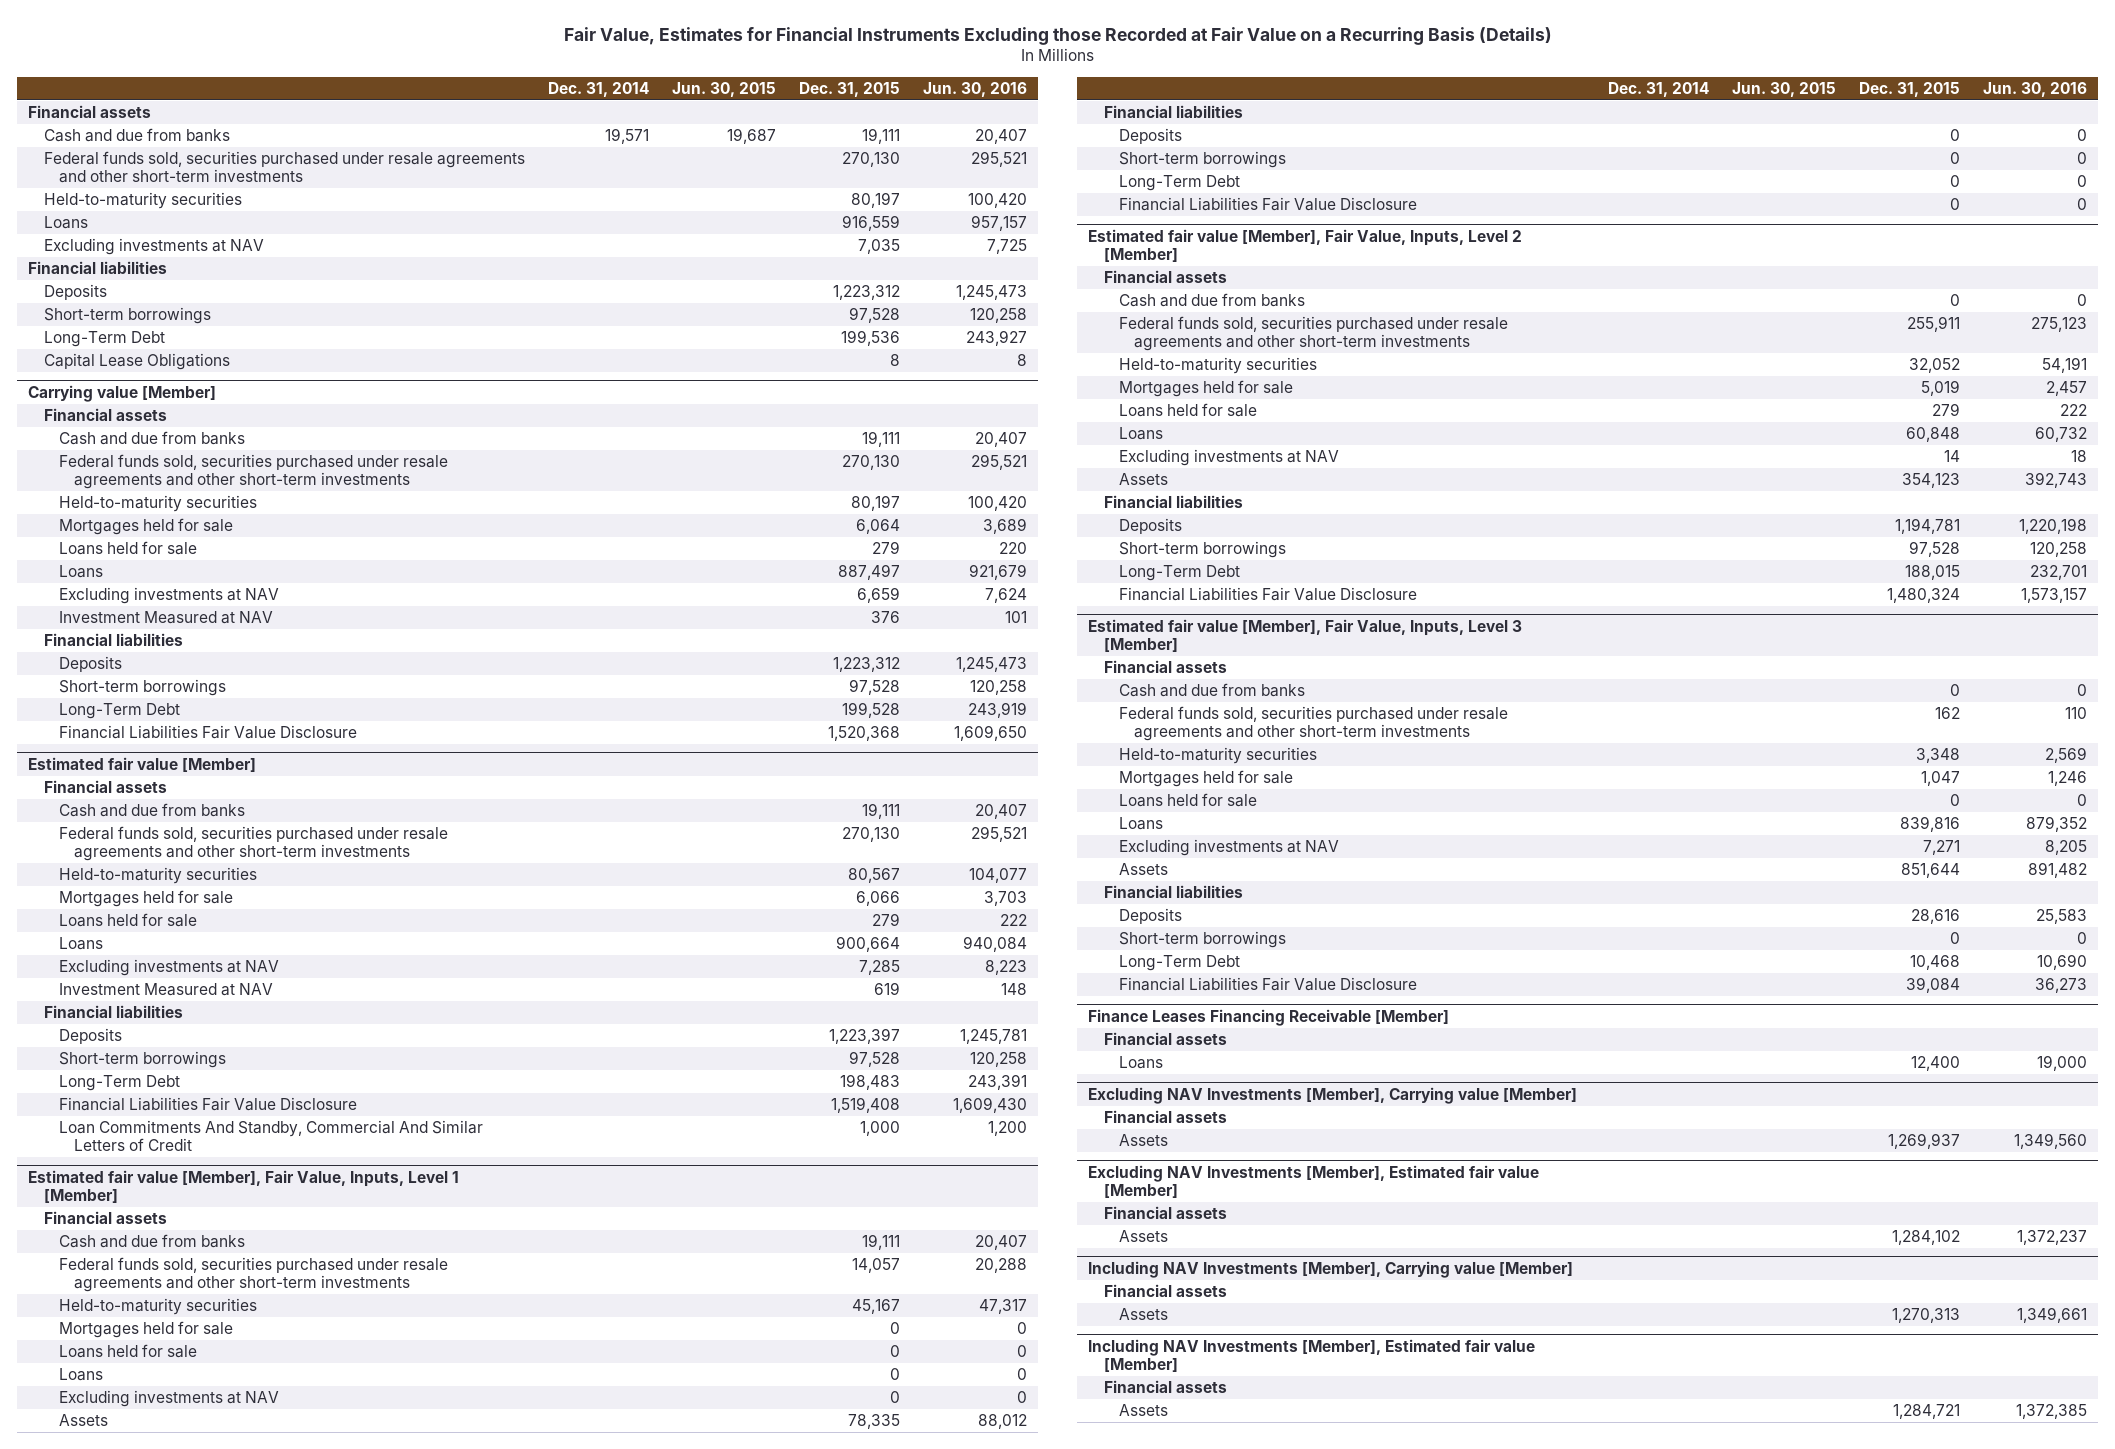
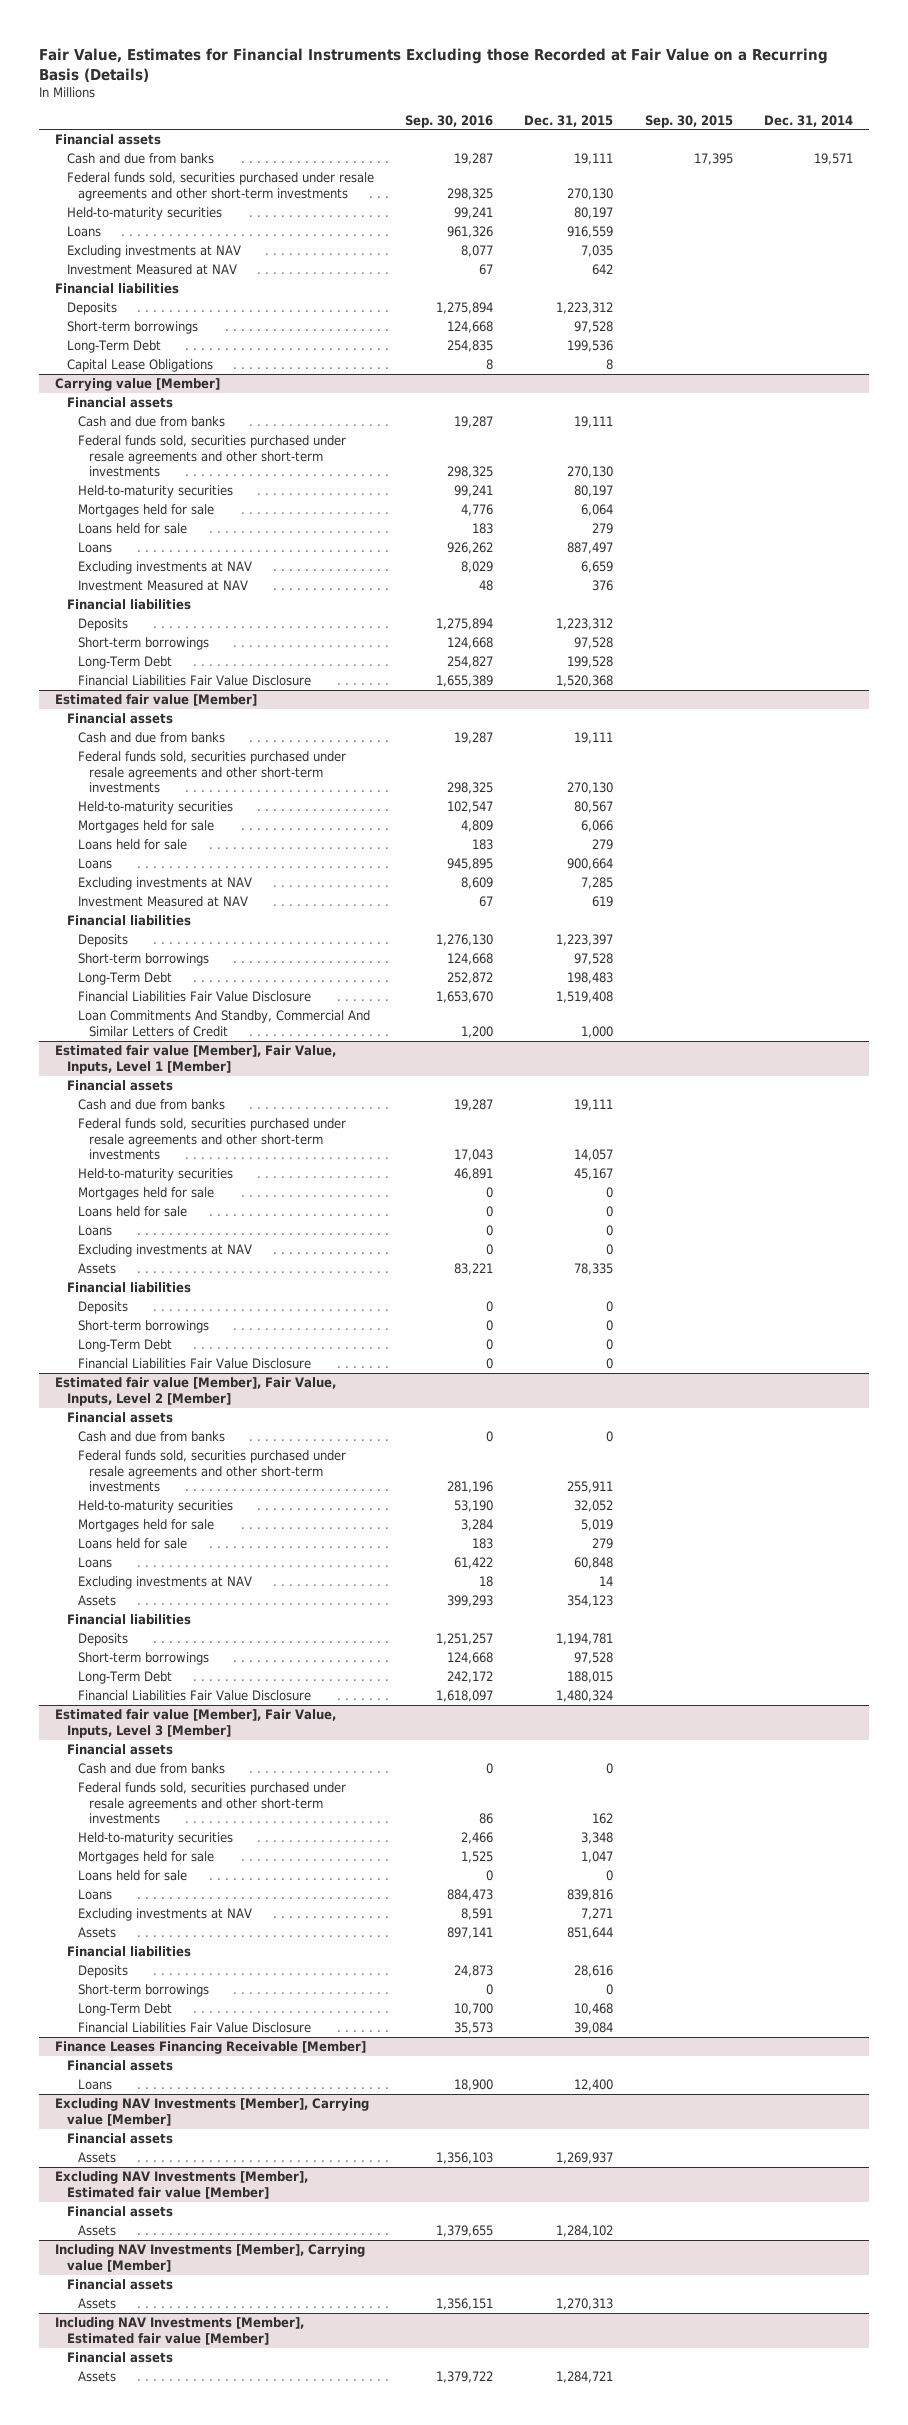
- | Dec. 31, 2014 | Jun. 30, 2015 | Dec. 31, 2015 | Jun. 30, 2016
+ | Sep. 30, 2016 | Dec. 31, 2015 | Sep. 30, 2015 | Dec. 31, 2014
+ Investment Measured at NAV | 67 | 642 | |

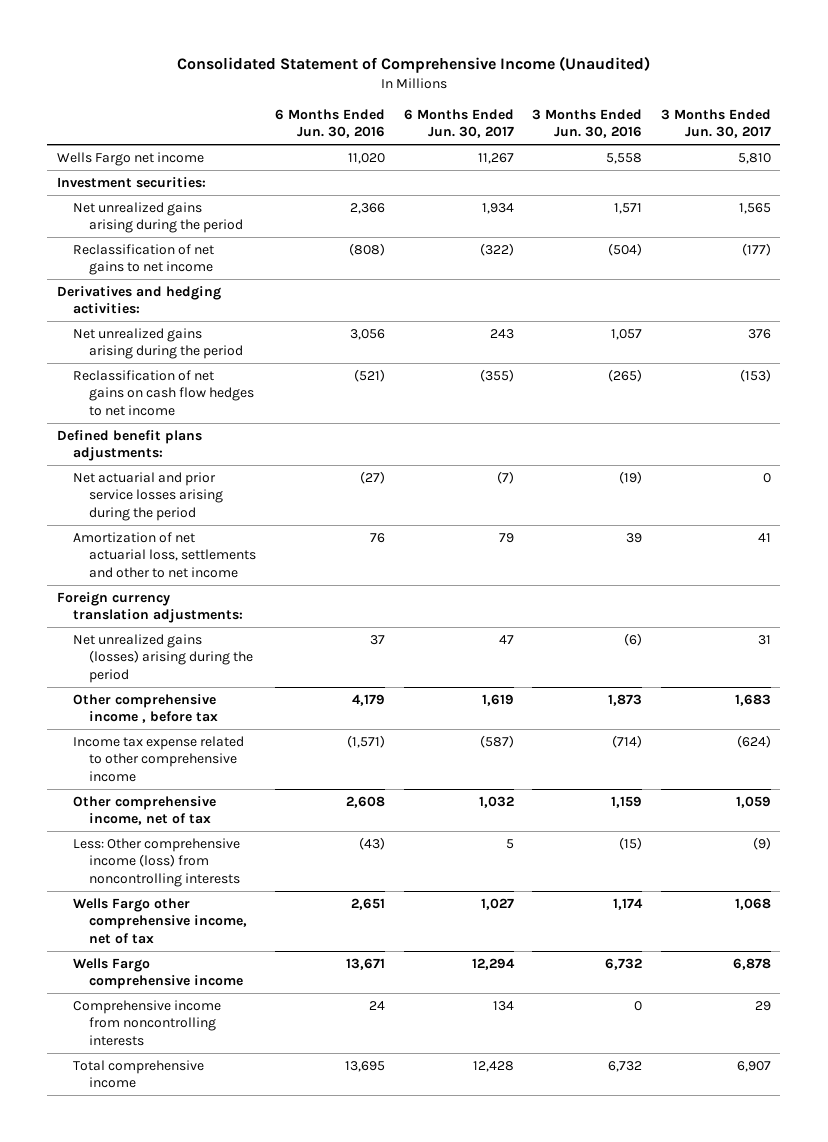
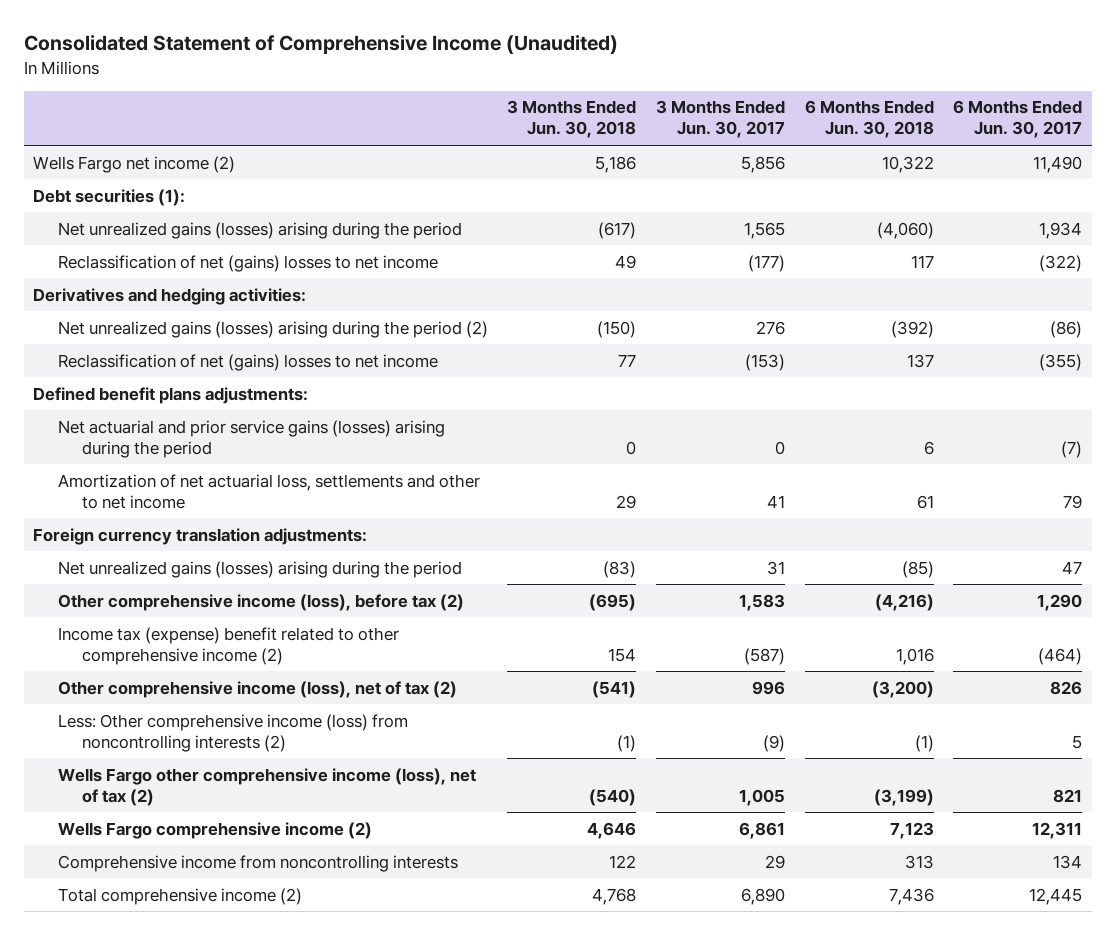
- | 6 Months Ended Jun. 30, 2016 | 6 Months Ended Jun. 30, 2017 | 3 Months Ended Jun. 30, 2016 | 3 Months Ended Jun. 30, 2017
+ | 3 Months Ended Jun. 30, 2018 | 3 Months Ended Jun. 30, 2017 | 6 Months Ended Jun. 30, 2018 | 6 Months Ended Jun. 30, 2017
- Wells Fargo net income | 11,020 | 11,267 | 5,558 | 5,810
- Investment securities:
- Net unrealized gains arising during the period | 2,366 | 1,934 | 1,571 | 1,565
- Reclassification of net gains to net income | (808) | (322) | (504) | (177)
+ Wells Fargo net income (2) | 5,186 | 5,856 | 10,322 | 11,490
+ Debt securities (1):
+ Net unrealized gains (losses) arising during the period | (617) | 1,565 | (4,060) | 1,934
+ Reclassification of net (gains) losses to net income | 49 | (177) | 117 | (322)
- Net unrealized gains arising during the period | 3,056 | 243 | 1,057 | 376
- Reclassification of net gains on cash flow hedges to net income | (521) | (355) | (265) | (153)
+ Net unrealized gains (losses) arising during the period (2) | (150) | 276 | (392) | (86)
+ Reclassification of net (gains) losses to net income | 77 | (153) | 137 | (355)
- Net actuarial and prior service losses arising during the period | (27) | (7) | (19) | 0
+ Net actuarial and prior service gains (losses) arising during the period | 0 | 0 | 6 | (7)
- Other comprehensive income , before tax | 4,179 | 1,619 | 1,873 | 1,683
- Income tax expense related to other comprehensive income | (1,571) | (587) | (714) | (624)
- Other comprehensive income, net of tax | 2,608 | 1,032 | 1,159 | 1,059
- Less: Other comprehensive income (loss) from noncontrolling interests | (43) | 5 | (15) | (9)
- Wells Fargo other comprehensive income, net of tax | 2,651 | 1,027 | 1,174 | 1,068
- Wells Fargo comprehensive income | 13,671 | 12,294 | 6,732 | 6,878
+ Other comprehensive income (loss), before tax (2) | (695) | 1,583 | (4,216) | 1,290
+ Income tax (expense) benefit related to other comprehensive income (2) | 154 | (587) | 1,016 | (464)
+ Other comprehensive income (loss), net of tax (2) | (541) | 996 | (3,200) | 826
+ Less: Other comprehensive income (loss) from noncontrolling interests (2) | (1) | (9) | (1) | 5
+ Wells Fargo other comprehensive income (loss), net of tax (2) | (540) | 1,005 | (3,199) | 821
+ Wells Fargo comprehensive income (2) | 4,646 | 6,861 | 7,123 | 12,311
- Total comprehensive income | 13,695 | 12,428 | 6,732 | 6,907
+ Total comprehensive income (2) | 4,768 | 6,890 | 7,436 | 12,445

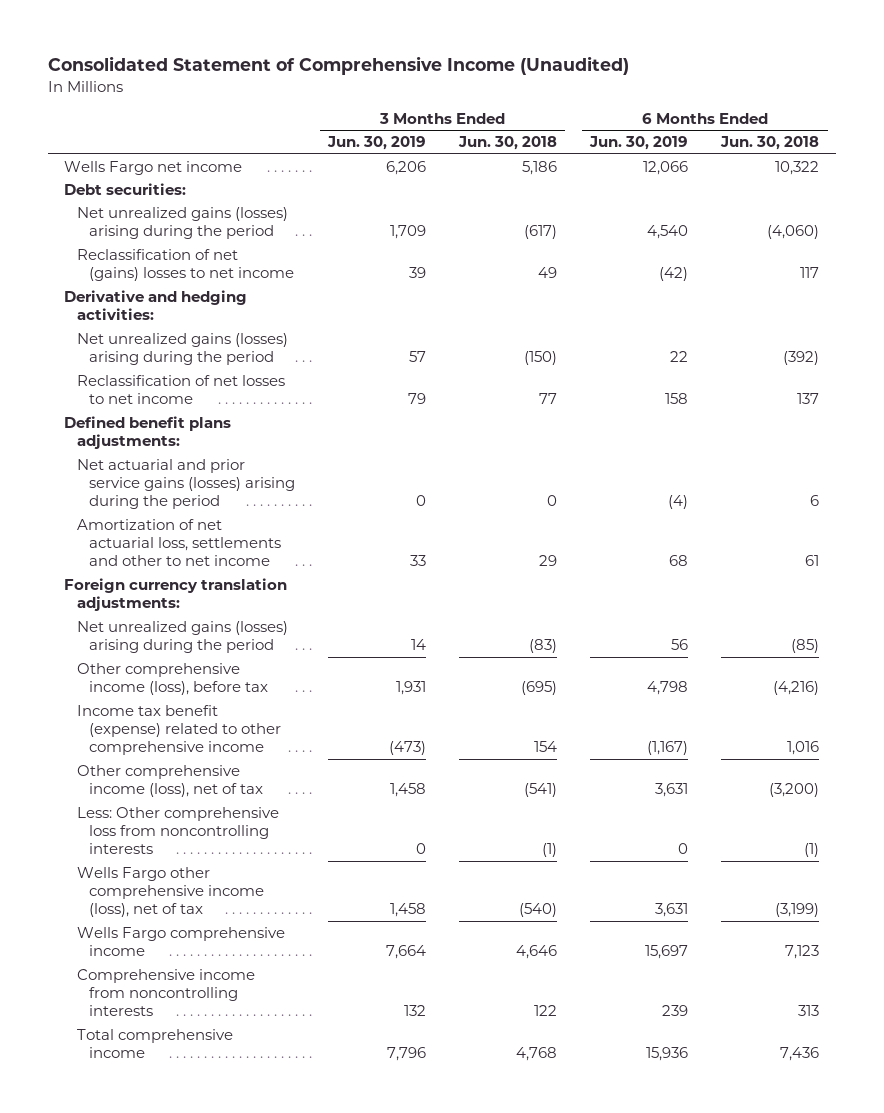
- | 3 Months Ended Jun. 30, 2018 | 3 Months Ended Jun. 30, 2017 | 6 Months Ended Jun. 30, 2018 | 6 Months Ended Jun. 30, 2017
+ | 3 Months Ended Jun. 30, 2019 | 3 Months Ended Jun. 30, 2018 | 6 Months Ended Jun. 30, 2019 | 6 Months Ended Jun. 30, 2018
- Wells Fargo net income (2) | 5,186 | 5,856 | 10,322 | 11,490
- Debt securities (1):
+ Wells Fargo net income | 6,206 | 5,186 | 12,066 | 10,322
+ Debt securities:
- Derivatives and hedging activities:
- Net unrealized gains (losses) arising during the period (2) | (150) | 276 | (392) | (86)
- Reclassification of net (gains) losses to net income | 77 | (153) | 137 | (355)
+ Derivative and hedging activities:
+ Net unrealized gains (losses) arising during the period | 57 | (150) | 22 | (392)
+ Reclassification of net losses to net income | 79 | 77 | 158 | 137
- Other comprehensive income (loss), before tax (2) | (695) | 1,583 | (4,216) | 1,290
- Income tax (expense) benefit related to other comprehensive income (2) | 154 | (587) | 1,016 | (464)
- Other comprehensive income (loss), net of tax (2) | (541) | 996 | (3,200) | 826
- Less: Other comprehensive income (loss) from noncontrolling interests (2) | (1) | (9) | (1) | 5
- Wells Fargo other comprehensive income (loss), net of tax (2) | (540) | 1,005 | (3,199) | 821
- Wells Fargo comprehensive income (2) | 4,646 | 6,861 | 7,123 | 12,311
+ Other comprehensive income (loss), before tax | 1,931 | (695) | 4,798 | (4,216)
+ Income tax benefit (expense) related to other comprehensive income | (473) | 154 | (1,167) | 1,016
+ Other comprehensive income (loss), net of tax | 1,458 | (541) | 3,631 | (3,200)
+ Less: Other comprehensive loss from noncontrolling interests | 0 | (1) | 0 | (1)
+ Wells Fargo other comprehensive income (loss), net of tax | 1,458 | (540) | 3,631 | (3,199)
+ Wells Fargo comprehensive income | 7,664 | 4,646 | 15,697 | 7,123
- Total comprehensive income (2) | 4,768 | 6,890 | 7,436 | 12,445
+ Total comprehensive income | 7,796 | 4,768 | 15,936 | 7,436

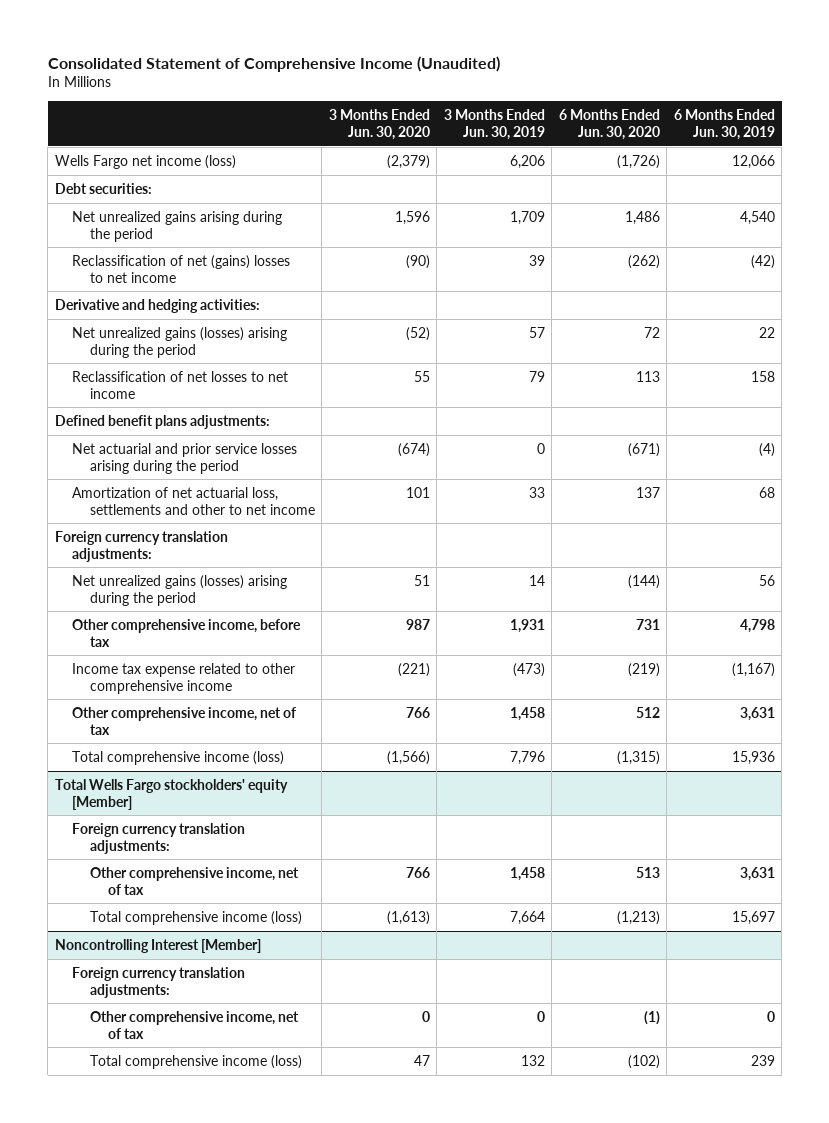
- | 3 Months Ended Jun. 30, 2019 | 3 Months Ended Jun. 30, 2018 | 6 Months Ended Jun. 30, 2019 | 6 Months Ended Jun. 30, 2018
+ | 3 Months Ended Jun. 30, 2020 | 3 Months Ended Jun. 30, 2019 | 6 Months Ended Jun. 30, 2020 | 6 Months Ended Jun. 30, 2019
- Wells Fargo net income | 6,206 | 5,186 | 12,066 | 10,322
+ Wells Fargo net income (loss) | (2,379) | 6,206 | (1,726) | 12,066
- Net unrealized gains (losses) arising during the period | 1,709 | (617) | 4,540 | (4,060)
+ Net unrealized gains arising during the period | 1,596 | 1,709 | 1,486 | 4,540
- Net actuarial and prior service gains (losses) arising during the period | 0 | 0 | (4) | 6
+ Net actuarial and prior service losses arising during the period | (674) | 0 | (671) | (4)
- Other comprehensive income (loss), before tax | 1,931 | (695) | 4,798 | (4,216)
- Income tax benefit (expense) related to other comprehensive income | (473) | 154 | (1,167) | 1,016
- Other comprehensive income (loss), net of tax | 1,458 | (541) | 3,631 | (3,200)
- Less: Other comprehensive loss from noncontrolling interests | 0 | (1) | 0 | (1)
- Wells Fargo other comprehensive income (loss), net of tax | 1,458 | (540) | 3,631 | (3,199)
- Wells Fargo comprehensive income | 7,664 | 4,646 | 15,697 | 7,123
- Comprehensive income from noncontrolling interests | 132 | 122 | 239 | 313
- Total comprehensive income | 7,796 | 4,768 | 15,936 | 7,436
+ Other comprehensive income, before tax | 987 | 1,931 | 731 | 4,798
+ Income tax expense related to other comprehensive income | (221) | (473) | (219) | (1,167)
+ Other comprehensive income, net of tax | 766 | 1,458 | 512 | 3,631
+ Total comprehensive income (loss) | (1,566) | 7,796 | (1,315) | 15,936
+ Total Wells Fargo stockholders' equity [Member]
+ Foreign currency translation adjustments:
+ Other comprehensive income, net of tax | 766 | 1,458 | 513 | 3,631
+ Total comprehensive income (loss) | (1,613) | 7,664 | (1,213) | 15,697
+ Noncontrolling Interest [Member]
+ Foreign currency translation adjustments:
+ Other comprehensive income, net of tax | 0 | 0 | (1) | 0
+ Total comprehensive income (loss) | 47 | 132 | (102) | 239

